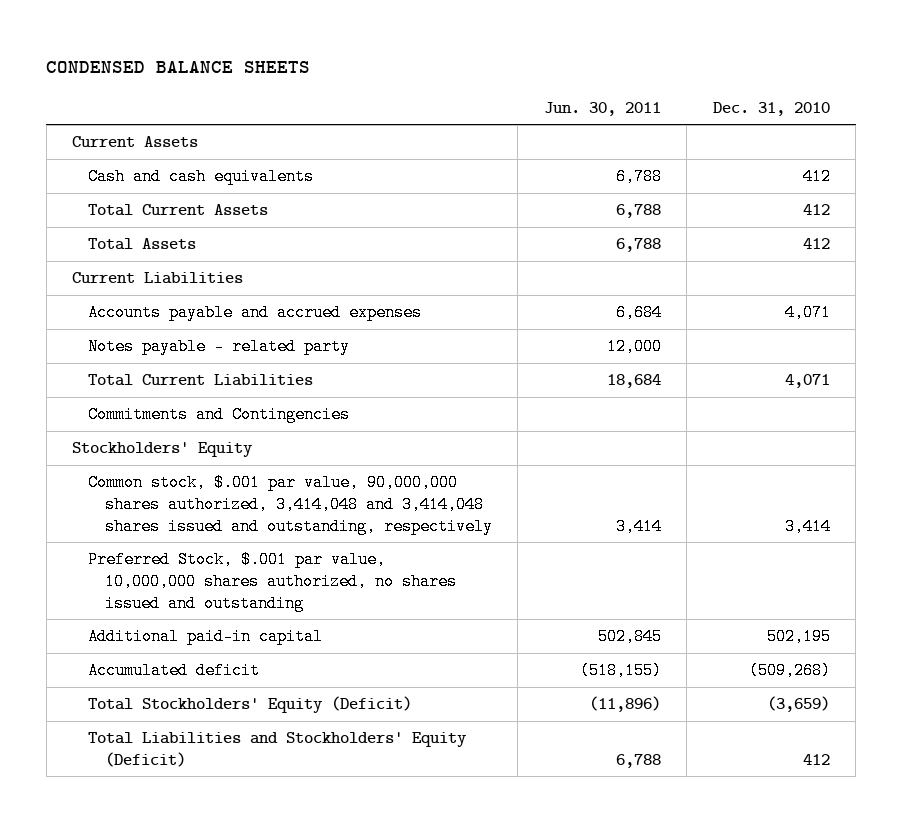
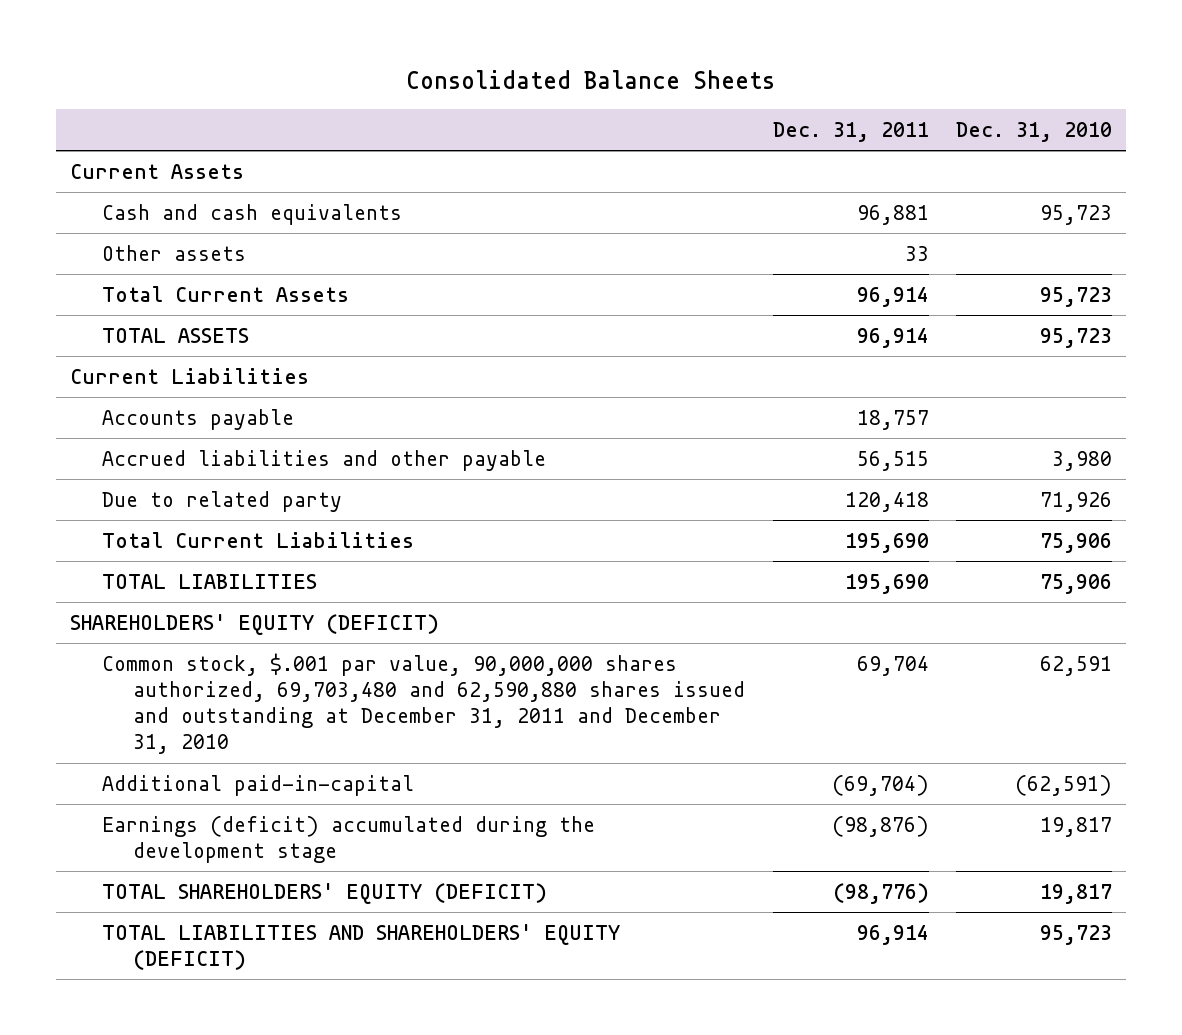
- CONDENSED BALANCE SHEETS
+ Consolidated Balance Sheets
- | Jun. 30, 2011 | Dec. 31, 2010
+ | Dec. 31, 2011 | Dec. 31, 2010
- Cash and cash equivalents | 6,788 | 412
- Total Current Assets | 6,788 | 412
- Total Assets | 6,788 | 412
+ Cash and cash equivalents | 96,881 | 95,723
+ Other assets | 33 |
+ Total Current Assets | 96,914 | 95,723
+ TOTAL ASSETS | 96,914 | 95,723
- Accounts payable and accrued expenses | 6,684 | 4,071
- Notes payable - related party | 12,000 |
- Total Current Liabilities | 18,684 | 4,071
- Commitments and Contingencies
- Stockholders' Equity
- Common stock, $.001 par value, 90,000,000 shares authorized, 3,414,048 and 3,414,048 shares issued and outstanding, respectively | 3,414 | 3,414
- Preferred Stock, $.001 par value, 10,000,000 shares authorized, no shares issued and outstanding
- Additional paid-in capital | 502,845 | 502,195
- Accumulated deficit | (518,155) | (509,268)
- Total Stockholders' Equity (Deficit) | (11,896) | (3,659)
- Total Liabilities and Stockholders' Equity (Deficit) | 6,788 | 412
+ Accounts payable | 18,757 |
+ Accrued liabilities and other payable | 56,515 | 3,980
+ Due to related party | 120,418 | 71,926
+ Total Current Liabilities | 195,690 | 75,906
+ TOTAL LIABILITIES | 195,690 | 75,906
+ SHAREHOLDERS' EQUITY (DEFICIT)
+ Common stock, $.001 par value, 90,000,000 shares authorized, 69,703,480 and 62,590,880 shares issued and outstanding at December 31, 2011 and December 31, 2010 | 69,704 | 62,591
+ Additional paid-in-capital | (69,704) | (62,591)
+ Earnings (deficit) accumulated during the development stage | (98,876) | 19,817
+ TOTAL SHAREHOLDERS' EQUITY (DEFICIT) | (98,776) | 19,817
+ TOTAL LIABILITIES AND SHAREHOLDERS' EQUITY (DEFICIT) | 96,914 | 95,723

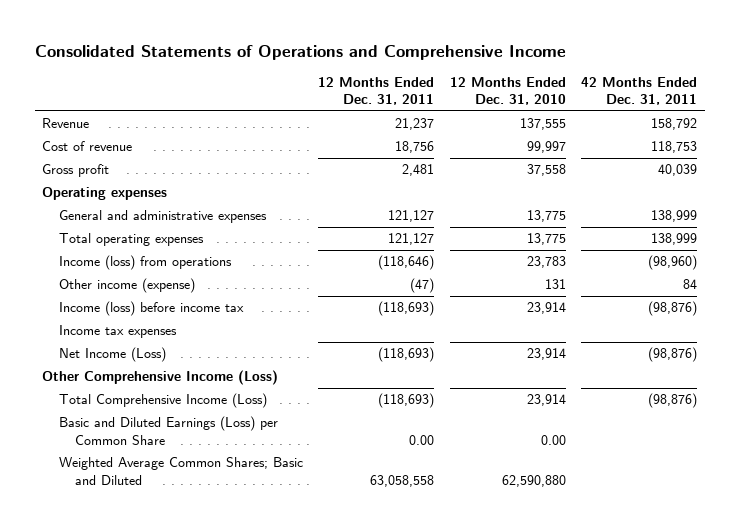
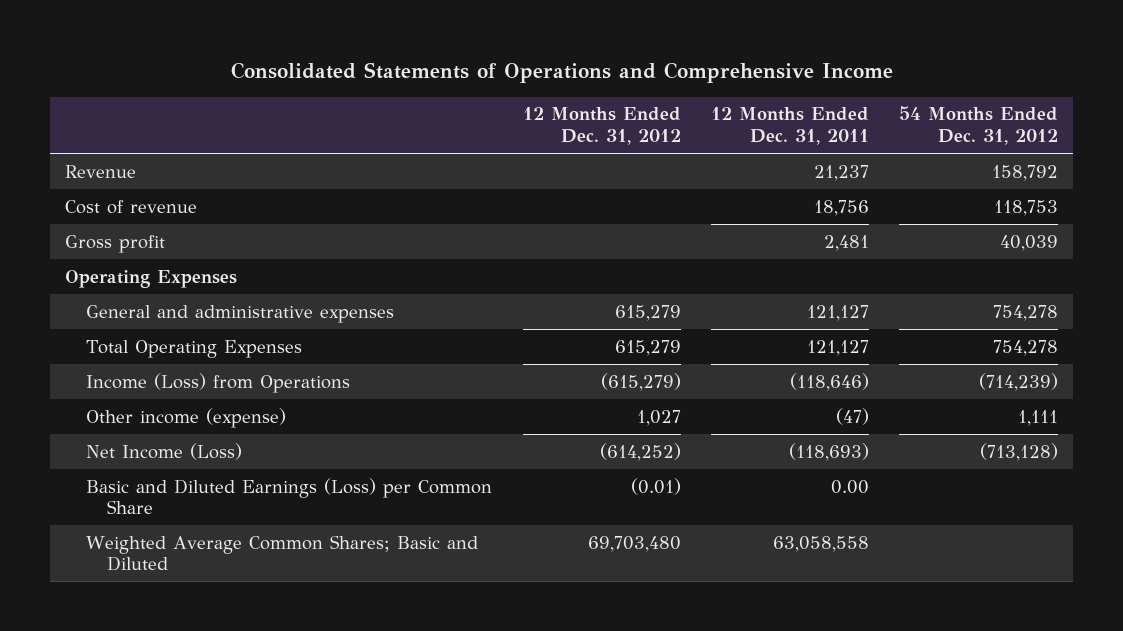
- | 12 Months Ended Dec. 31, 2011 | 12 Months Ended Dec. 31, 2010 | 42 Months Ended Dec. 31, 2011
+ | 12 Months Ended Dec. 31, 2012 | 12 Months Ended Dec. 31, 2011 | 54 Months Ended Dec. 31, 2012
- Operating expenses
+ Operating Expenses
- Total operating expenses | 121,127 | 13,775 | 138,999
- Income (loss) from operations | (118,646) | 23,783 | (98,960)
+ Total Operating Expenses | 615,279 | 121,127 | 754,278
+ Income (Loss) from Operations | (615,279) | (118,646) | (714,239)
- Income (loss) before income tax | (118,693) | 23,914 | (98,876)
- Income tax expenses
- Other Comprehensive Income (Loss)
- Total Comprehensive Income (Loss) | (118,693) | 23,914 | (98,876)

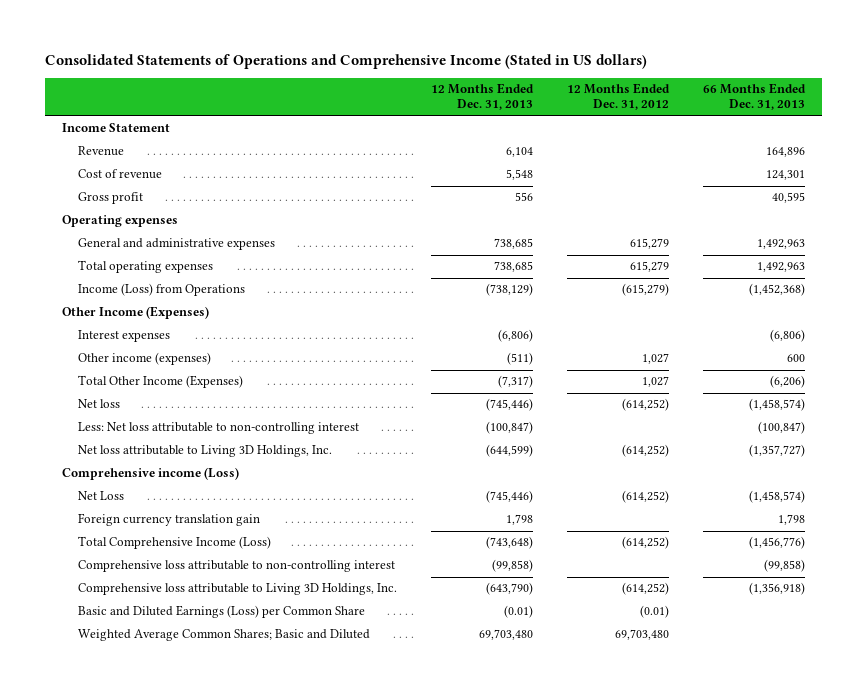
- Consolidated Statements of Operations and Comprehensive Income
+ Consolidated Statements of Operations and Comprehensive Income (Stated in US dollars)
- | 12 Months Ended Dec. 31, 2012 | 12 Months Ended Dec. 31, 2011 | 54 Months Ended Dec. 31, 2012
+ | 12 Months Ended Dec. 31, 2013 | 12 Months Ended Dec. 31, 2012 | 66 Months Ended Dec. 31, 2013
+ Income Statement
- Operating Expenses
+ Operating expenses
- Total Operating Expenses | 615,279 | 121,127 | 754,278
+ Total operating expenses | 738,685 | 615,279 | 1,492,963
- Other income (expense) | 1,027 | (47) | 1,111
- Net Income (Loss) | (614,252) | (118,693) | (713,128)
+ Other Income (Expenses)
+ Interest expenses | (6,806) | | (6,806)
+ Other income (expenses) | (511) | 1,027 | 600
+ Total Other Income (Expenses) | (7,317) | 1,027 | (6,206)
+ Net loss | (745,446) | (614,252) | (1,458,574)
+ Less: Net loss attributable to non-controlling interest | (100,847) | | (100,847)
+ Net loss attributable to Living 3D Holdings, Inc. | (644,599) | (614,252) | (1,357,727)
+ Comprehensive income (Loss)
+ Net Loss | (745,446) | (614,252) | (1,458,574)
+ Foreign currency translation gain | 1,798 | | 1,798
+ Total Comprehensive Income (Loss) | (743,648) | (614,252) | (1,456,776)
+ Comprehensive loss attributable to non-controlling interest | (99,858) | | (99,858)
+ Comprehensive loss attributable to Living 3D Holdings, Inc. | (643,790) | (614,252) | (1,356,918)

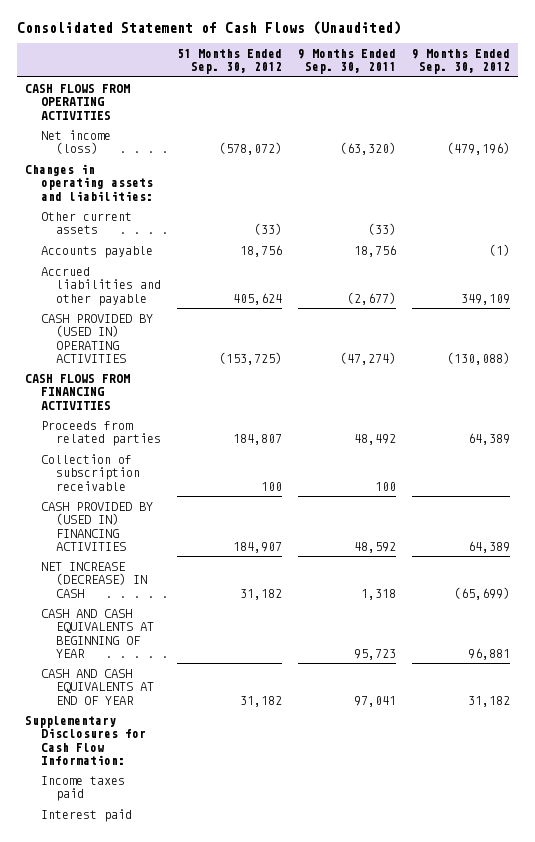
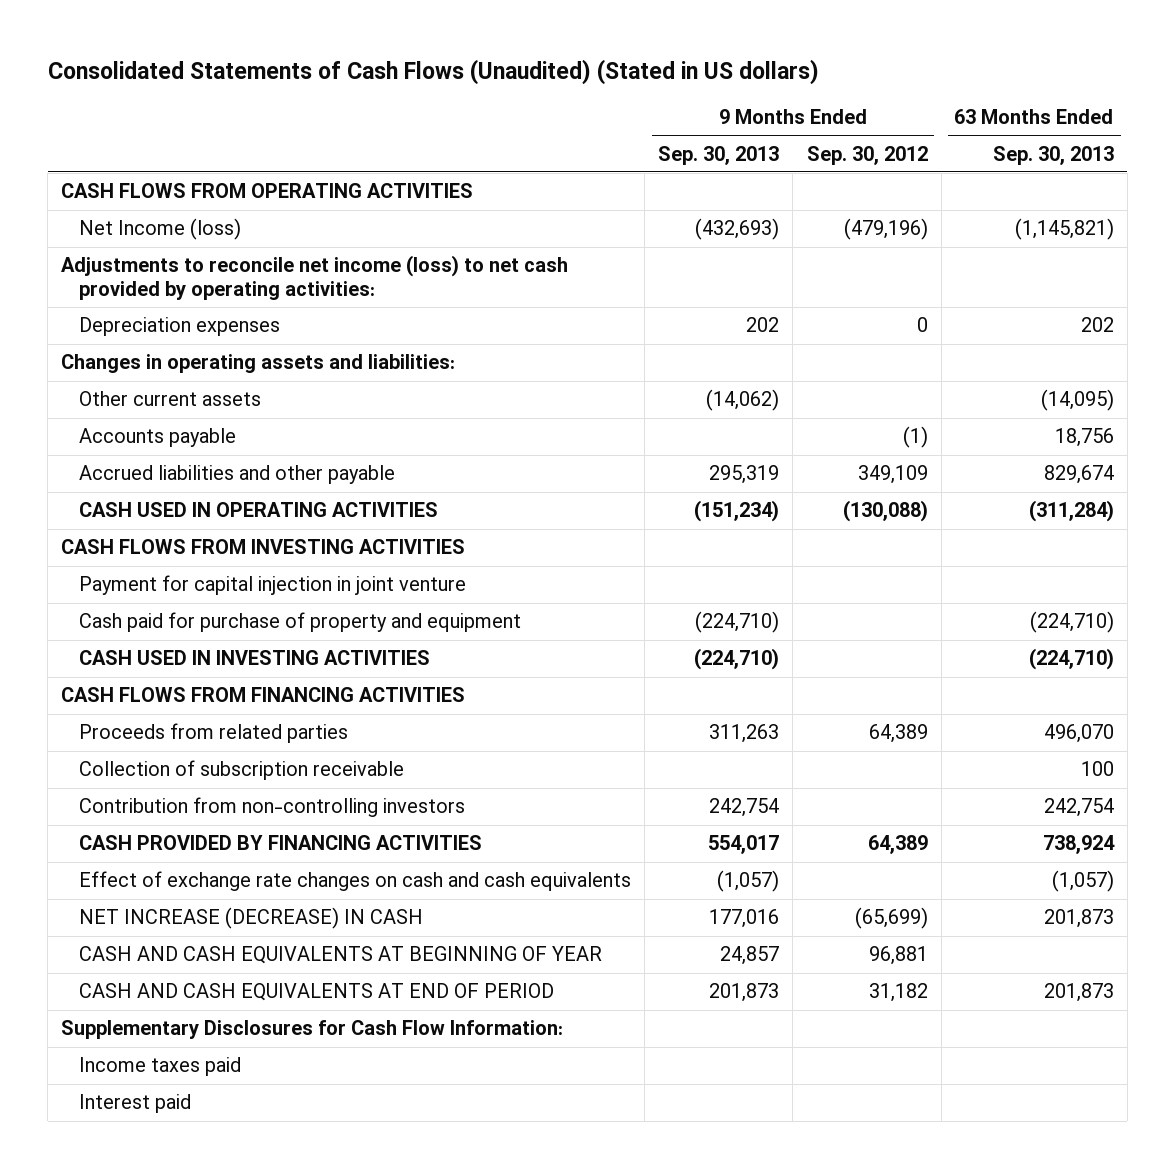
- Consolidated Statement of Cash Flows (Unaudited)
+ Consolidated Statements of Cash Flows (Unaudited) (Stated in US dollars)
- | 51 Months Ended Sep. 30, 2012 | 9 Months Ended Sep. 30, 2011 | 9 Months Ended Sep. 30, 2012
+ | 9 Months Ended Sep. 30, 2013 | 9 Months Ended Sep. 30, 2012 | 63 Months Ended Sep. 30, 2013
- Net income (loss) | (578,072) | (63,320) | (479,196)
+ Net Income (loss) | (432,693) | (479,196) | (1,145,821)
+ Adjustments to reconcile net income (loss) to net cash provided by operating activities:
+ Depreciation expenses | 202 | 0 | 202
- CASH PROVIDED BY (USED IN) OPERATING ACTIVITIES | (153,725) | (47,274) | (130,088)
+ CASH USED IN OPERATING ACTIVITIES | (151,234) | (130,088) | (311,284)
+ CASH FLOWS FROM INVESTING ACTIVITIES
+ Payment for capital injection in joint venture
+ Cash paid for purchase of property and equipment | (224,710) | | (224,710)
+ CASH USED IN INVESTING ACTIVITIES | (224,710) | | (224,710)
- CASH PROVIDED BY (USED IN) FINANCING ACTIVITIES | 184,907 | 48,592 | 64,389
+ Contribution from non-controlling investors | 242,754 | | 242,754
+ CASH PROVIDED BY FINANCING ACTIVITIES | 554,017 | 64,389 | 738,924
+ Effect of exchange rate changes on cash and cash equivalents | (1,057) | | (1,057)
- CASH AND CASH EQUIVALENTS AT END OF YEAR | 31,182 | 97,041 | 31,182
+ CASH AND CASH EQUIVALENTS AT END OF PERIOD | 201,873 | 31,182 | 201,873

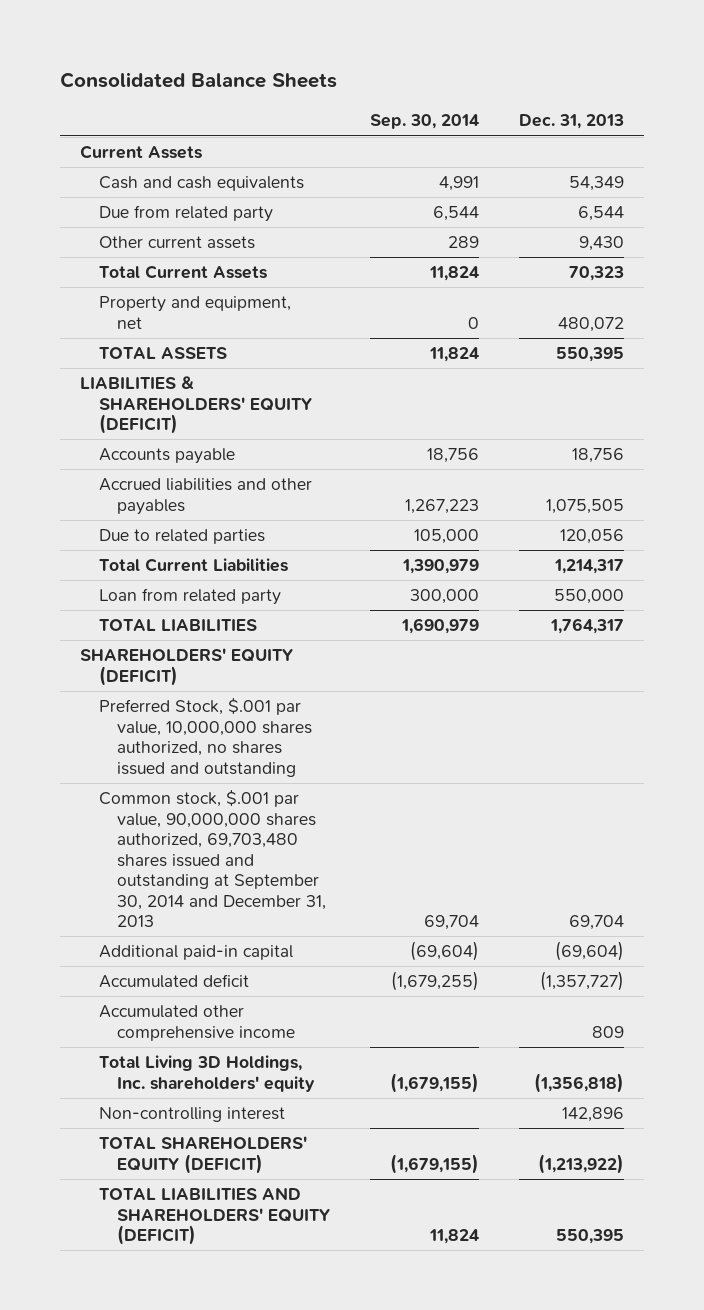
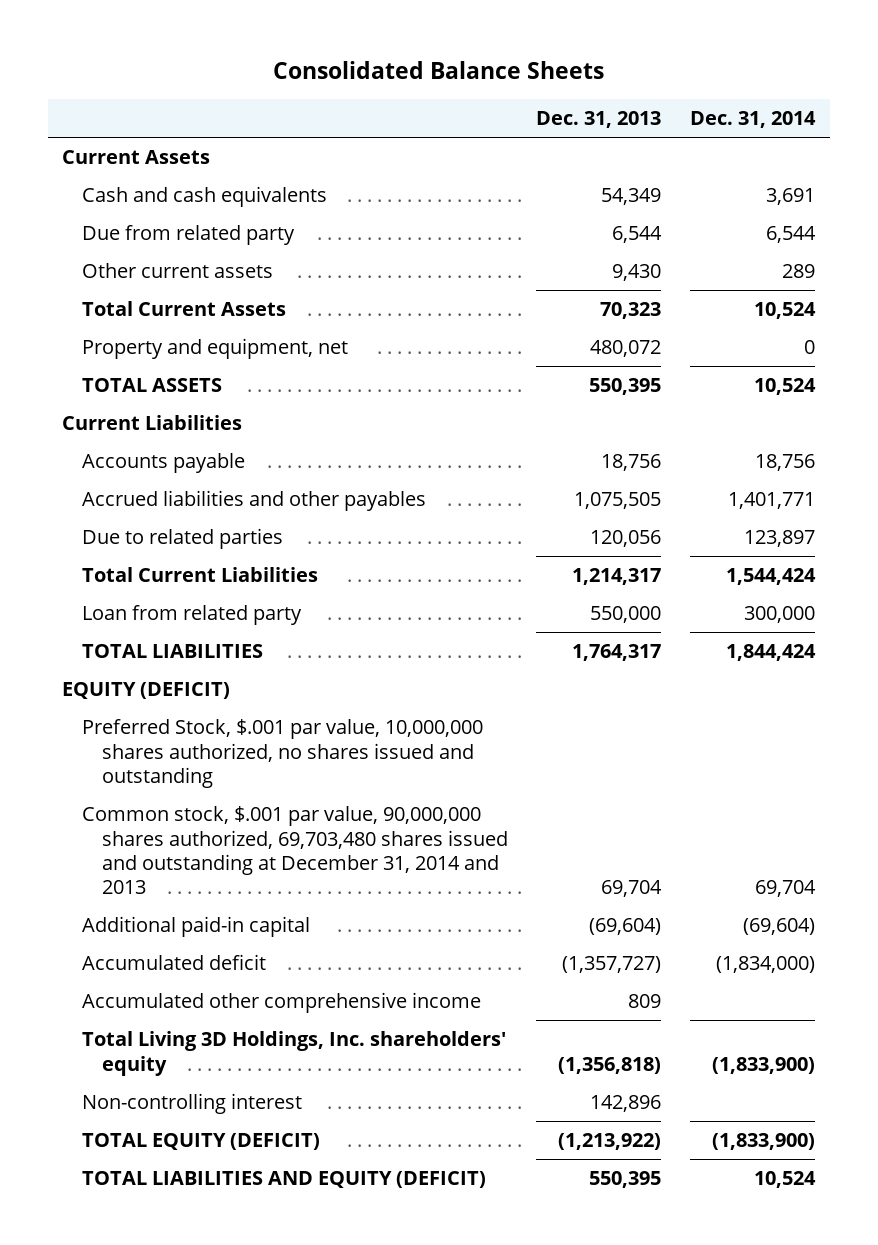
- | Sep. 30, 2014 | Dec. 31, 2013
+ | Dec. 31, 2013 | Dec. 31, 2014
- LIABILITIES & SHAREHOLDERS' EQUITY (DEFICIT)
+ Current Liabilities
- SHAREHOLDERS' EQUITY (DEFICIT)
+ EQUITY (DEFICIT)
- Common stock, $.001 par value, 90,000,000 shares authorized, 69,703,480 shares issued and outstanding at September 30, 2014 and December 31, 2013 | 69,704 | 69,704
+ Common stock, $.001 par value, 90,000,000 shares authorized, 69,703,480 shares issued and outstanding at December 31, 2014 and 2013 | 69,704 | 69,704
- TOTAL SHAREHOLDERS' EQUITY (DEFICIT) | (1,679,155) | (1,213,922)
- TOTAL LIABILITIES AND SHAREHOLDERS' EQUITY (DEFICIT) | 11,824 | 550,395
+ TOTAL EQUITY (DEFICIT) | (1,213,922) | (1,833,900)
+ TOTAL LIABILITIES AND EQUITY (DEFICIT) | 550,395 | 10,524

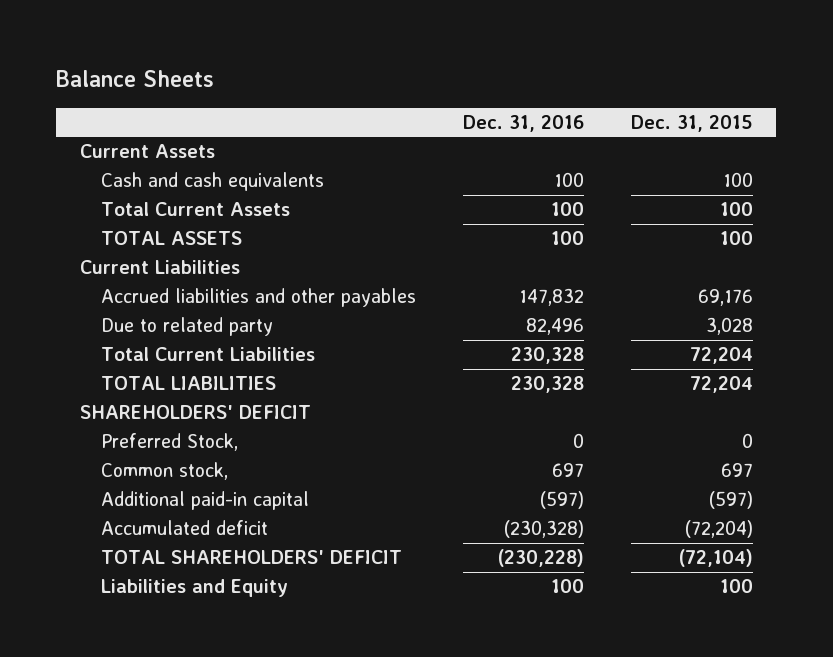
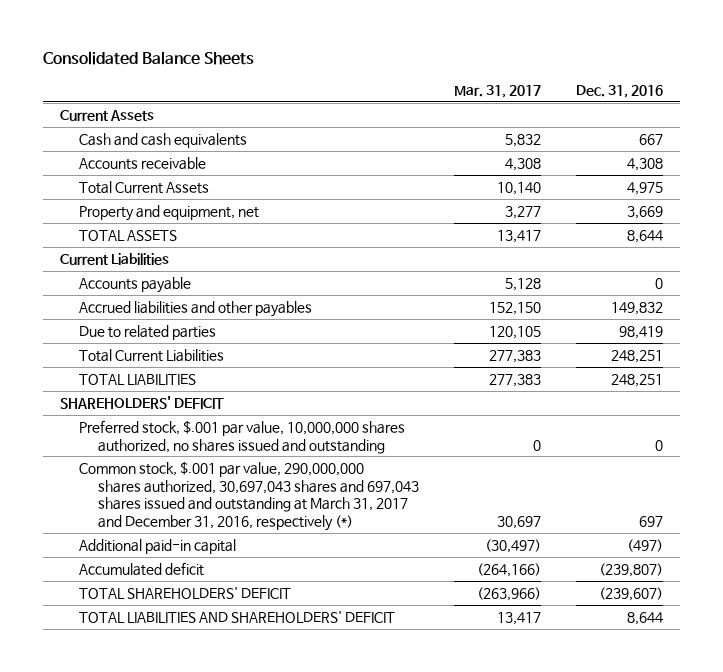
- Balance Sheets
+ Consolidated Balance Sheets
- | Dec. 31, 2016 | Dec. 31, 2015
+ | Mar. 31, 2017 | Dec. 31, 2016
- Cash and cash equivalents | 100 | 100
- Total Current Assets | 100 | 100
- TOTAL ASSETS | 100 | 100
+ Cash and cash equivalents | 5,832 | 667
+ Accounts receivable | 4,308 | 4,308
+ Total Current Assets | 10,140 | 4,975
+ Property and equipment, net | 3,277 | 3,669
+ TOTAL ASSETS | 13,417 | 8,644
- Accrued liabilities and other payables | 147,832 | 69,176
- Due to related party | 82,496 | 3,028
- Total Current Liabilities | 230,328 | 72,204
- TOTAL LIABILITIES | 230,328 | 72,204
+ Accounts payable | 5,128 | 0
+ Accrued liabilities and other payables | 152,150 | 149,832
+ Due to related parties | 120,105 | 98,419
+ Total Current Liabilities | 277,383 | 248,251
+ TOTAL LIABILITIES | 277,383 | 248,251
- Preferred Stock, | 0 | 0
- Common stock, | 697 | 697
- Additional paid-in capital | (597) | (597)
- Accumulated deficit | (230,328) | (72,204)
- TOTAL SHAREHOLDERS' DEFICIT | (230,228) | (72,104)
- Liabilities and Equity | 100 | 100
+ Preferred stock, $.001 par value, 10,000,000 shares authorized, no shares issued and outstanding | 0 | 0
+ Common stock, $.001 par value, 290,000,000 shares authorized, 30,697,043 shares and 697,043 shares issued and outstanding at March 31, 2017 and December 31, 2016, respectively (*) | 30,697 | 697
+ Additional paid-in capital | (30,497) | (497)
+ Accumulated deficit | (264,166) | (239,807)
+ TOTAL SHAREHOLDERS' DEFICIT | (263,966) | (239,607)
+ TOTAL LIABILITIES AND SHAREHOLDERS' DEFICIT | 13,417 | 8,644

